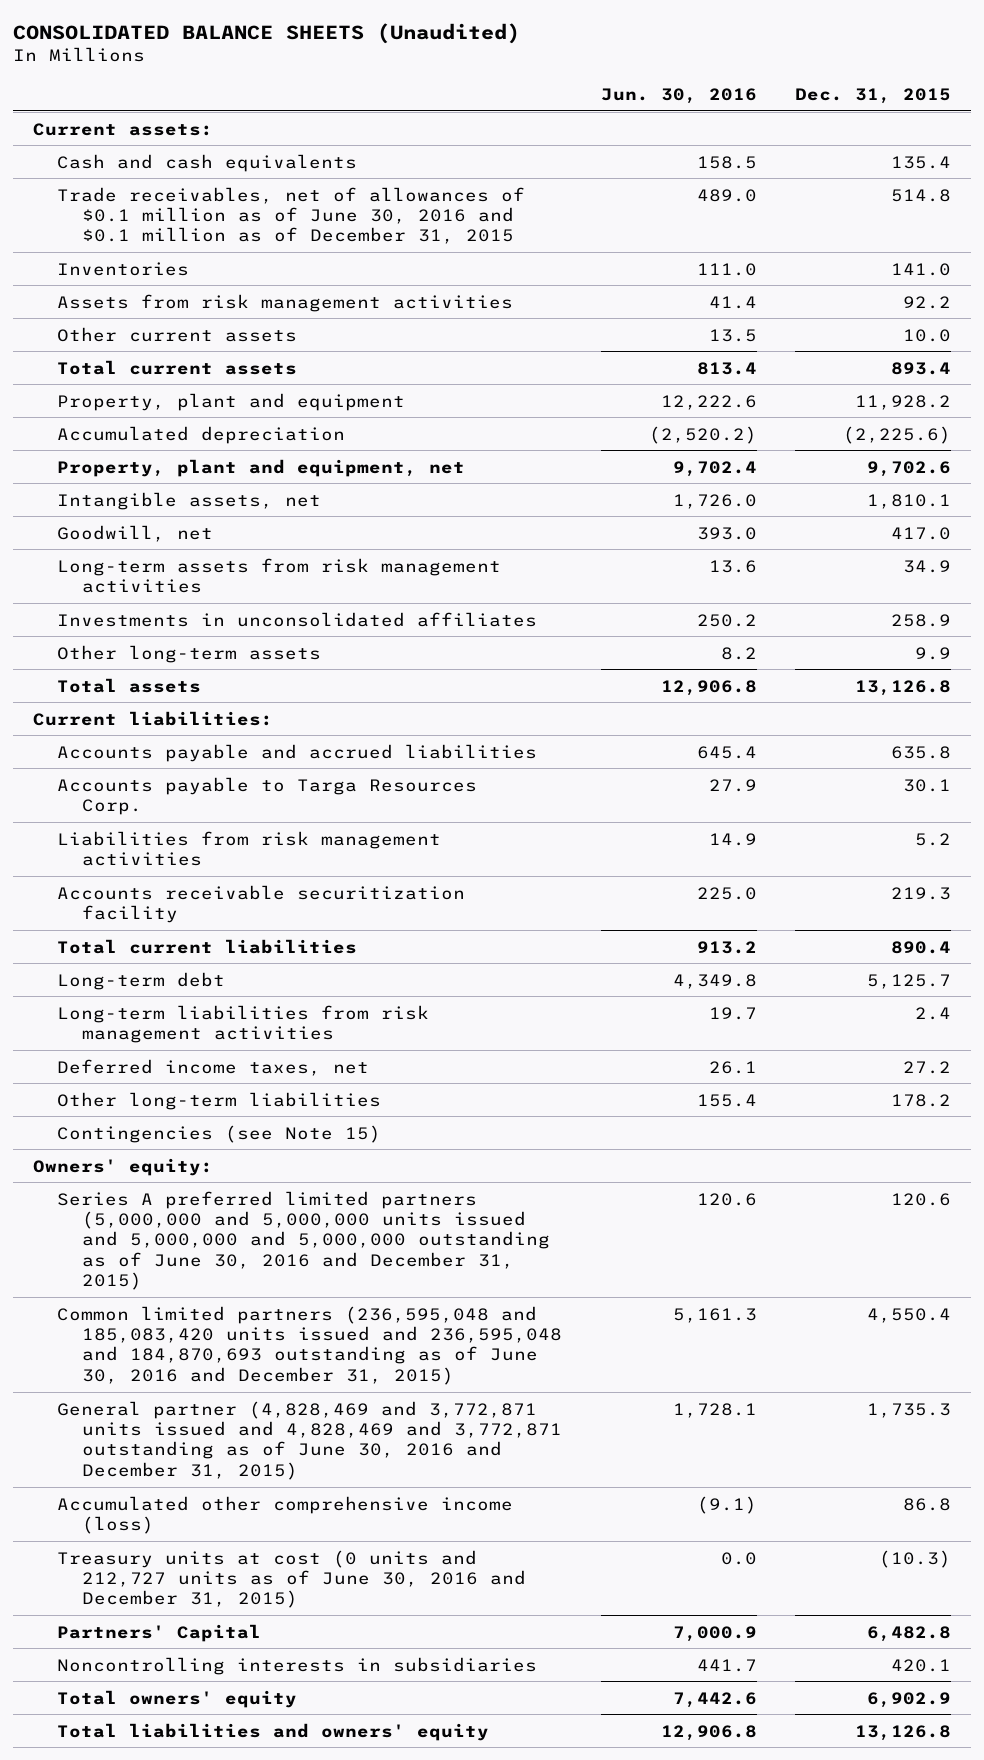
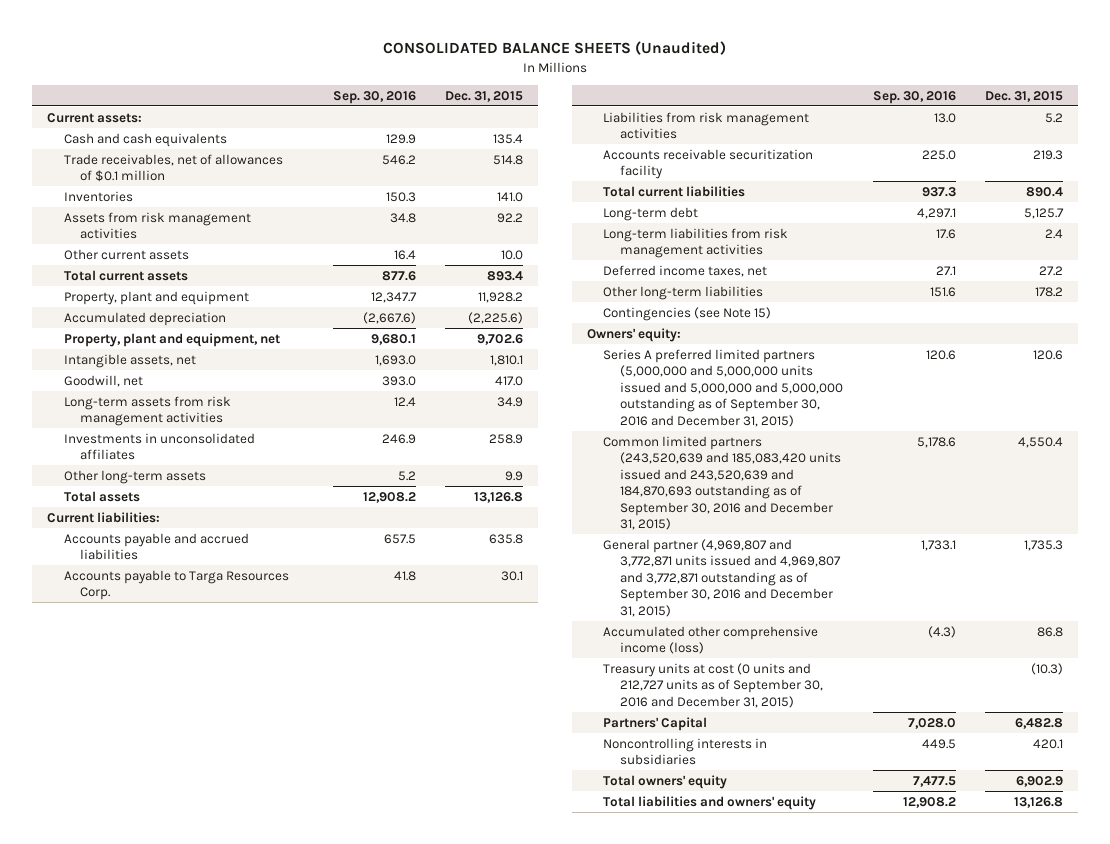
- | Jun. 30, 2016 | Dec. 31, 2015
+ | Sep. 30, 2016 | Dec. 31, 2015
- Trade receivables, net of allowances of $0.1 million as of June 30, 2016 and $0.1 million as of December 31, 2015 | 489.0 | 514.8
+ Trade receivables, net of allowances of $0.1 million | 546.2 | 514.8
- Series A preferred limited partners (5,000,000 and 5,000,000 units issued and 5,000,000 and 5,000,000 outstanding as of June 30, 2016 and December 31, 2015) | 120.6 | 120.6
- Common limited partners (236,595,048 and 185,083,420 units issued and 236,595,048 and 184,870,693 outstanding as of June 30, 2016 and December 31, 2015) | 5,161.3 | 4,550.4
- General partner (4,828,469 and 3,772,871 units issued and 4,828,469 and 3,772,871 outstanding as of June 30, 2016 and December 31, 2015) | 1,728.1 | 1,735.3
+ Series A preferred limited partners (5,000,000 and 5,000,000 units issued and 5,000,000 and 5,000,000 outstanding as of September 30, 2016 and December 31, 2015) | 120.6 | 120.6
+ Common limited partners (243,520,639 and 185,083,420 units issued and 243,520,639 and 184,870,693 outstanding as of September 30, 2016 and December 31, 2015) | 5,178.6 | 4,550.4
+ General partner (4,969,807 and 3,772,871 units issued and 4,969,807 and 3,772,871 outstanding as of September 30, 2016 and December 31, 2015) | 1,733.1 | 1,735.3
- Treasury units at cost (0 units and 212,727 units as of June 30, 2016 and December 31, 2015) | 0.0 | (10.3)
+ Treasury units at cost (0 units and 212,727 units as of September 30, 2016 and December 31, 2015) | | (10.3)

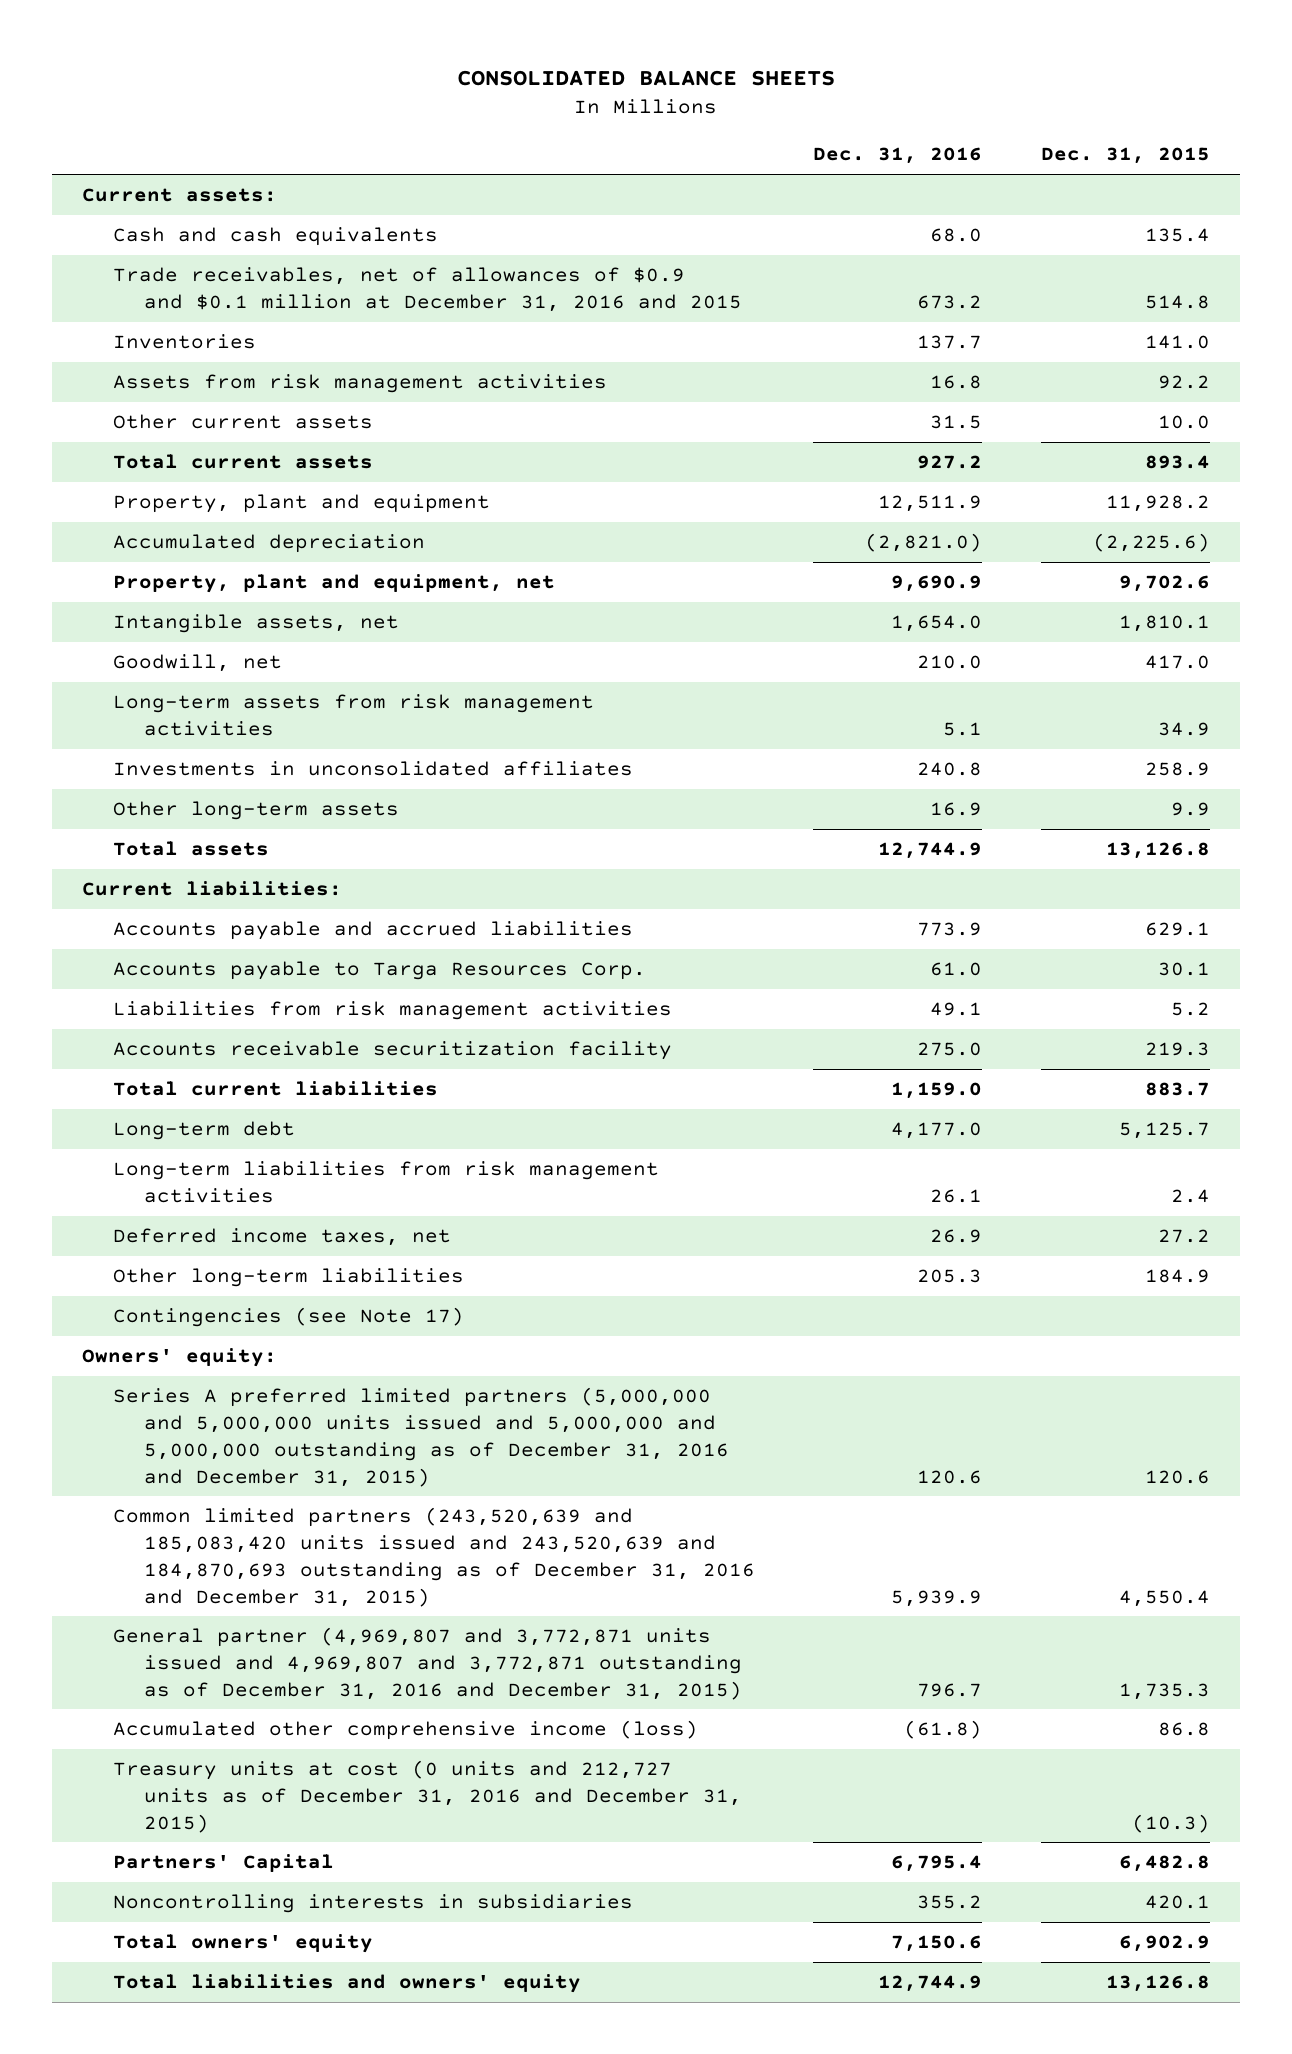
- CONSOLIDATED BALANCE SHEETS (Unaudited)
+ CONSOLIDATED BALANCE SHEETS
- | Sep. 30, 2016 | Dec. 31, 2015
+ | Dec. 31, 2016 | Dec. 31, 2015
- Trade receivables, net of allowances of $0.1 million | 546.2 | 514.8
+ Trade receivables, net of allowances of $0.9 and $0.1 million at December 31, 2016 and 2015 | 673.2 | 514.8
- Accounts payable and accrued liabilities | 657.5 | 635.8
+ Accounts payable and accrued liabilities | 773.9 | 629.1
- Total current liabilities | 937.3 | 890.4
+ Total current liabilities | 1,159.0 | 883.7
- Other long-term liabilities | 151.6 | 178.2
- Contingencies (see Note 15)
+ Other long-term liabilities | 205.3 | 184.9
+ Contingencies (see Note 17)
- Series A preferred limited partners (5,000,000 and 5,000,000 units issued and 5,000,000 and 5,000,000 outstanding as of September 30, 2016 and December 31, 2015) | 120.6 | 120.6
- Common limited partners (243,520,639 and 185,083,420 units issued and 243,520,639 and 184,870,693 outstanding as of September 30, 2016 and December 31, 2015) | 5,178.6 | 4,550.4
- General partner (4,969,807 and 3,772,871 units issued and 4,969,807 and 3,772,871 outstanding as of September 30, 2016 and December 31, 2015) | 1,733.1 | 1,735.3
+ Series A preferred limited partners (5,000,000 and 5,000,000 units issued and 5,000,000 and 5,000,000 outstanding as of December 31, 2016 and December 31, 2015) | 120.6 | 120.6
+ Common limited partners (243,520,639 and 185,083,420 units issued and 243,520,639 and 184,870,693 outstanding as of December 31, 2016 and December 31, 2015) | 5,939.9 | 4,550.4
+ General partner (4,969,807 and 3,772,871 units issued and 4,969,807 and 3,772,871 outstanding as of December 31, 2016 and December 31, 2015) | 796.7 | 1,735.3
- Treasury units at cost (0 units and 212,727 units as of September 30, 2016 and December 31, 2015) | | (10.3)
+ Treasury units at cost (0 units and 212,727 units as of December 31, 2016 and December 31, 2015) | | (10.3)

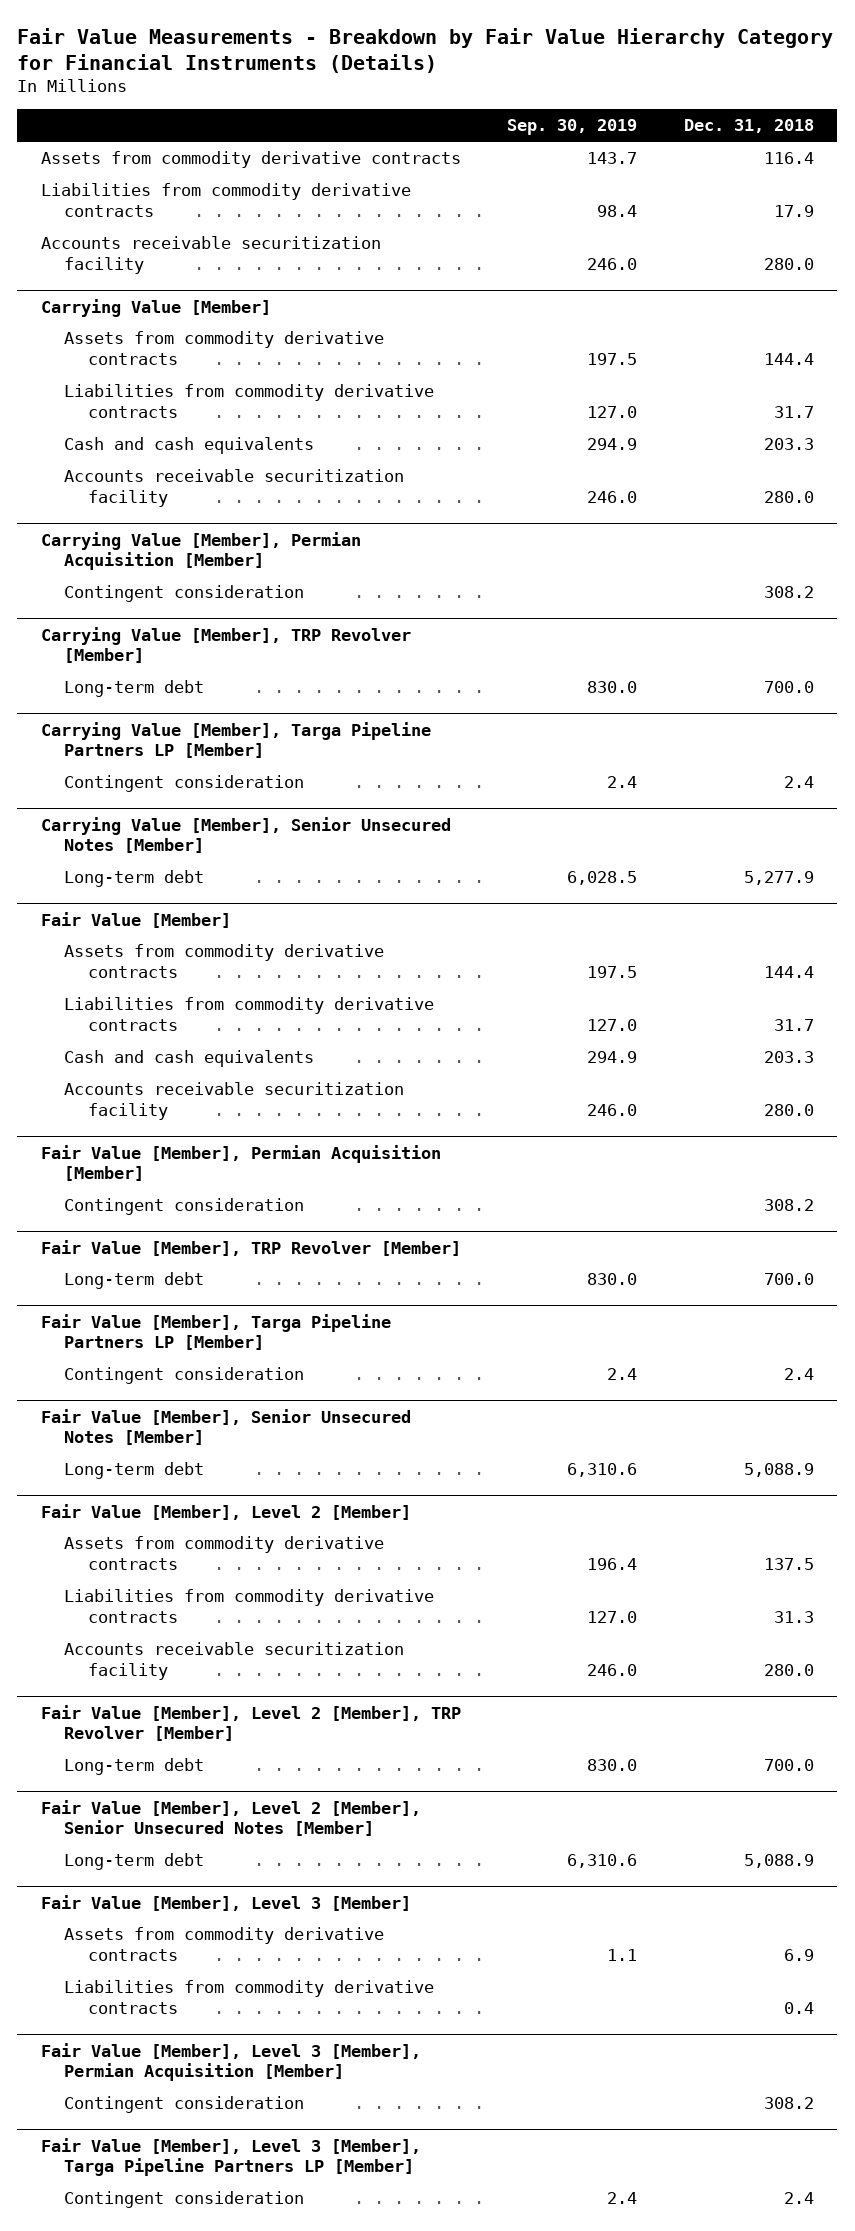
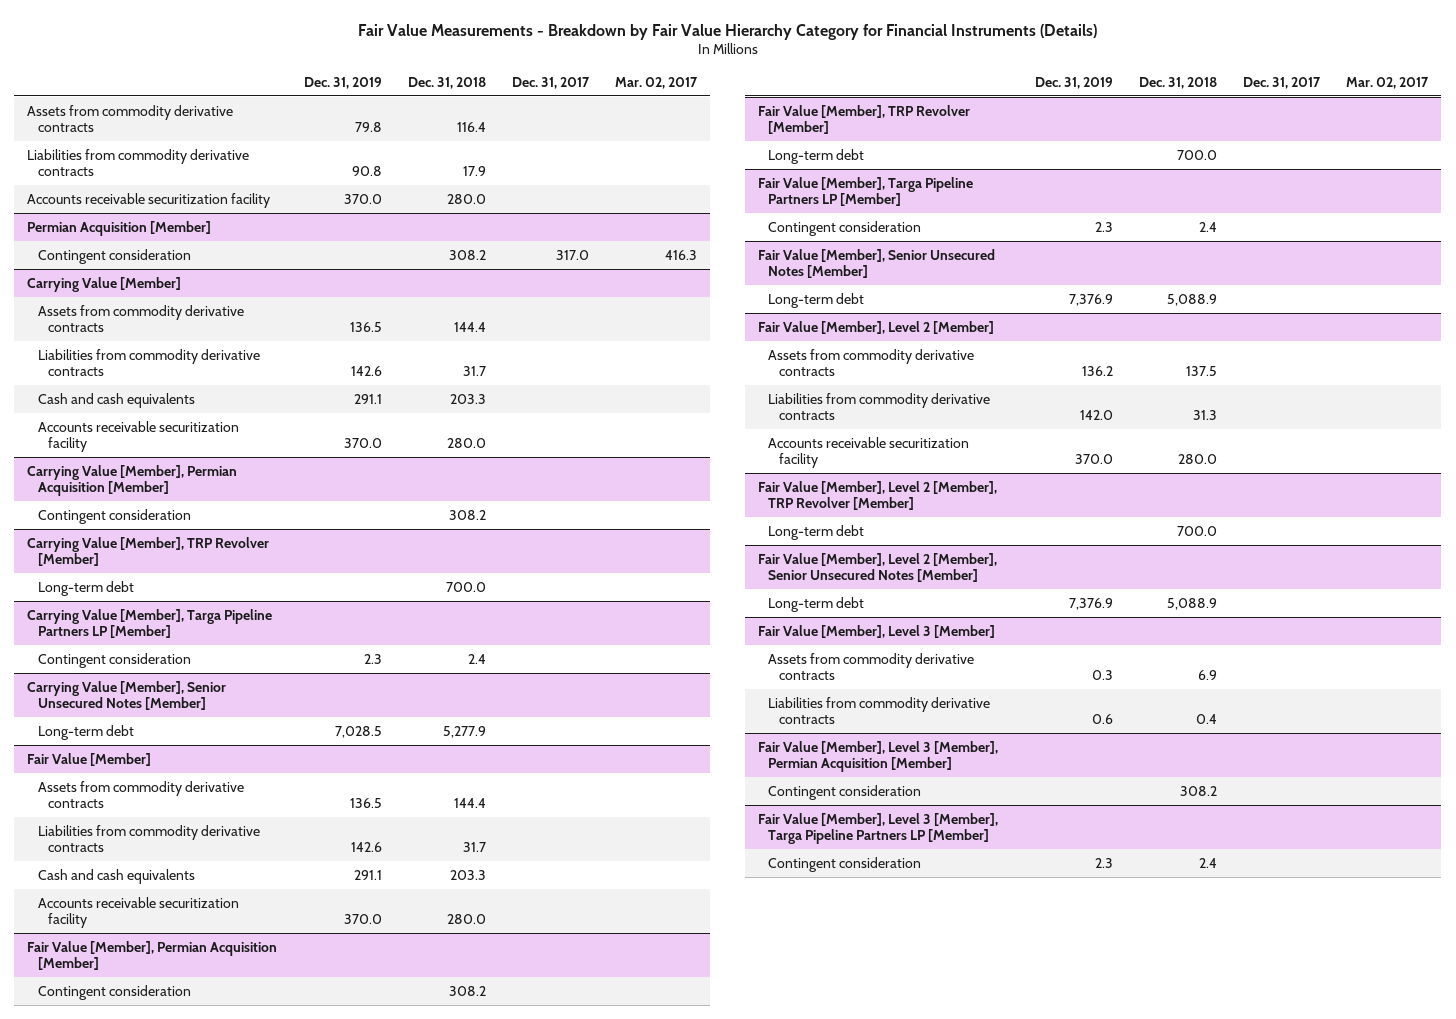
- | Sep. 30, 2019 | Dec. 31, 2018
+ | Dec. 31, 2019 | Dec. 31, 2018 | Dec. 31, 2017 | Mar. 02, 2017
+ Permian Acquisition [Member]
+ Contingent consideration | | 308.2 | 317.0 | 416.3

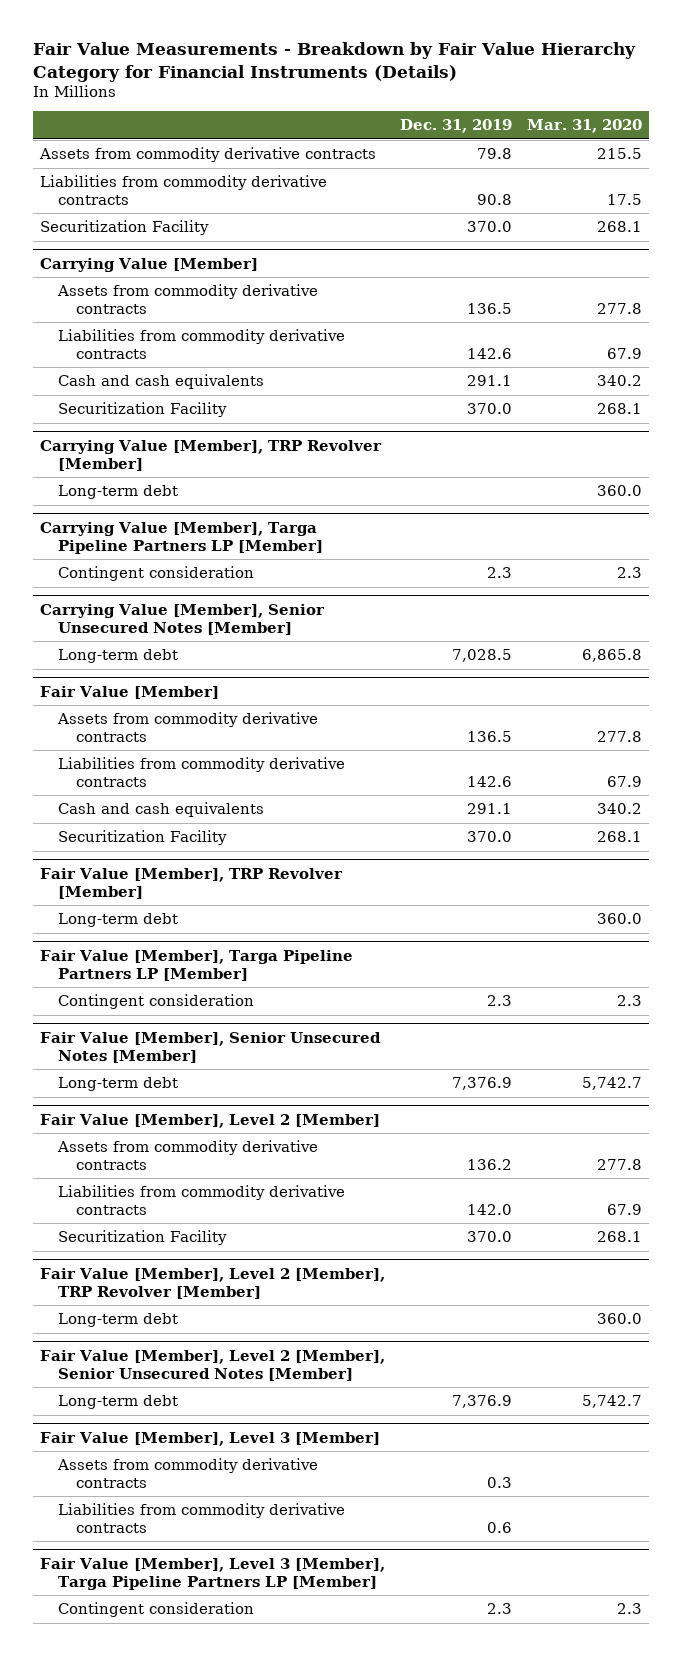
- | Dec. 31, 2019 | Dec. 31, 2018 | Dec. 31, 2017 | Mar. 02, 2017
+ | Dec. 31, 2019 | Mar. 31, 2020
- Accounts receivable securitization facility | 370.0 | 280.0 | |
- Permian Acquisition [Member]
- Contingent consideration | | 308.2 | 317.0 | 416.3
+ Securitization Facility | 370.0 | 268.1
@ Carrying Value [Member]
- Accounts receivable securitization facility | 370.0 | 280.0 | |
- Carrying Value [Member], Permian Acquisition [Member]
- Contingent consideration | | 308.2 | |
@ Carrying Value [Member]
+ Securitization Facility | 370.0 | 268.1
@ Fair Value [Member]
- Accounts receivable securitization facility | 370.0 | 280.0 | |
- Fair Value [Member], Permian Acquisition [Member]
- Contingent consideration | | 308.2 | |
@ Fair Value [Member]
+ Securitization Facility | 370.0 | 268.1
@ Fair Value [Member], Level 2 [Member]
- Accounts receivable securitization facility | 370.0 | 280.0 | |
+ Securitization Facility | 370.0 | 268.1
- Fair Value [Member], Level 3 [Member], Permian Acquisition [Member]
- Contingent consideration | | 308.2 | |

